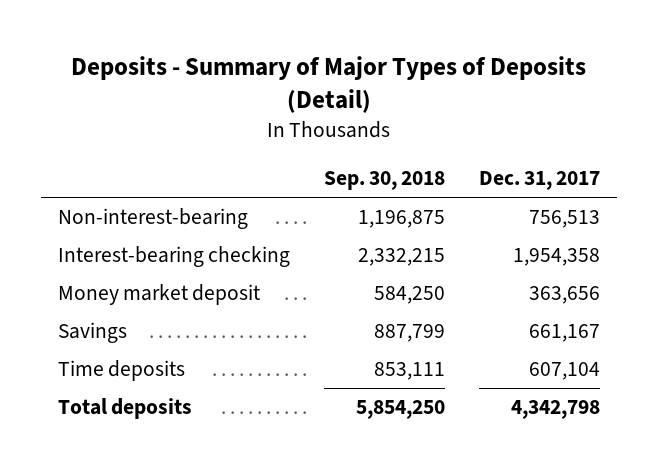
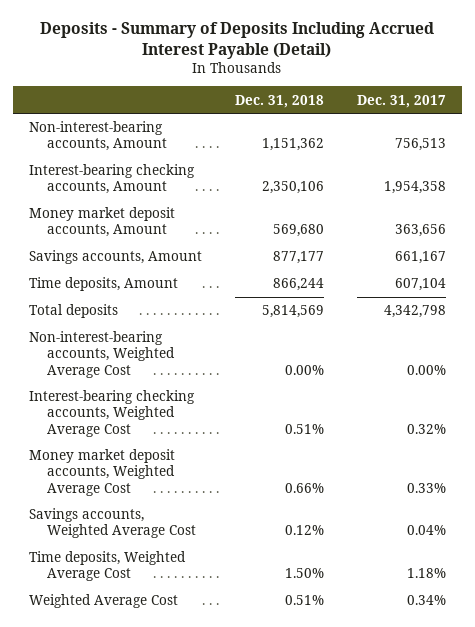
- Deposits - Summary of Major Types of Deposits (Detail)
+ Deposits - Summary of Deposits Including Accrued Interest Payable (Detail)
- | Sep. 30, 2018 | Dec. 31, 2017
+ | Dec. 31, 2018 | Dec. 31, 2017
- Non-interest-bearing | 1,196,875 | 756,513
- Interest-bearing checking | 2,332,215 | 1,954,358
- Money market deposit | 584,250 | 363,656
- Savings | 887,799 | 661,167
- Time deposits | 853,111 | 607,104
+ Non-interest-bearing accounts, Amount | 1,151,362 | 756,513
+ Interest-bearing checking accounts, Amount | 2,350,106 | 1,954,358
+ Money market deposit accounts, Amount | 569,680 | 363,656
+ Savings accounts, Amount | 877,177 | 661,167
+ Time deposits, Amount | 866,244 | 607,104
+ Non-interest-bearing accounts, Weighted Average Cost | 0.00% | 0.00%
+ Interest-bearing checking accounts, Weighted Average Cost | 0.51% | 0.32%
+ Money market deposit accounts, Weighted Average Cost | 0.66% | 0.33%
+ Savings accounts, Weighted Average Cost | 0.12% | 0.04%
+ Time deposits, Weighted Average Cost | 1.50% | 1.18%
+ Weighted Average Cost | 0.51% | 0.34%

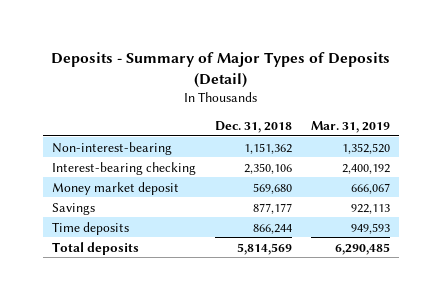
- Deposits - Summary of Deposits Including Accrued Interest Payable (Detail)
+ Deposits - Summary of Major Types of Deposits (Detail)
- | Dec. 31, 2018 | Dec. 31, 2017
+ | Dec. 31, 2018 | Mar. 31, 2019
- Non-interest-bearing accounts, Amount | 1,151,362 | 756,513
- Interest-bearing checking accounts, Amount | 2,350,106 | 1,954,358
- Money market deposit accounts, Amount | 569,680 | 363,656
- Savings accounts, Amount | 877,177 | 661,167
- Time deposits, Amount | 866,244 | 607,104
+ Non-interest-bearing | 1,151,362 | 1,352,520
+ Interest-bearing checking | 2,350,106 | 2,400,192
+ Money market deposit | 569,680 | 666,067
+ Savings | 877,177 | 922,113
+ Time deposits | 866,244 | 949,593
- Non-interest-bearing accounts, Weighted Average Cost | 0.00% | 0.00%
- Interest-bearing checking accounts, Weighted Average Cost | 0.51% | 0.32%
- Money market deposit accounts, Weighted Average Cost | 0.66% | 0.33%
- Savings accounts, Weighted Average Cost | 0.12% | 0.04%
- Time deposits, Weighted Average Cost | 1.50% | 1.18%
- Weighted Average Cost | 0.51% | 0.34%

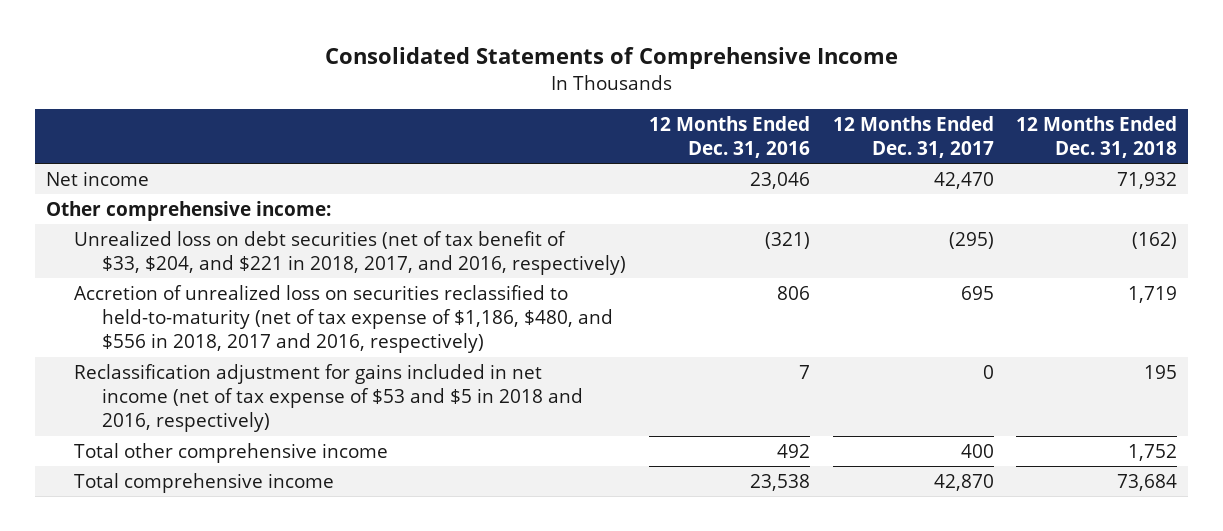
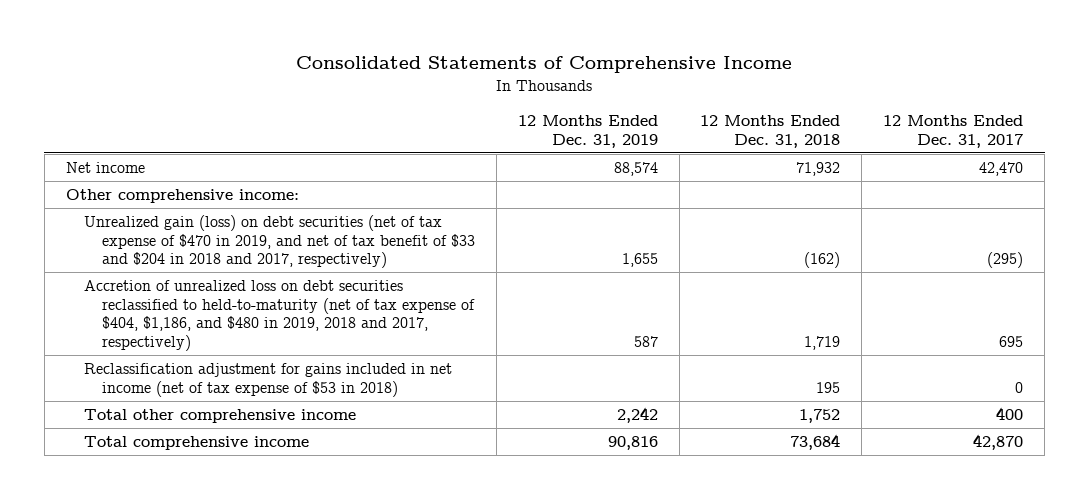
- | 12 Months Ended Dec. 31, 2016 | 12 Months Ended Dec. 31, 2017 | 12 Months Ended Dec. 31, 2018
+ | 12 Months Ended Dec. 31, 2019 | 12 Months Ended Dec. 31, 2018 | 12 Months Ended Dec. 31, 2017
- Unrealized loss on debt securities (net of tax benefit of $33, $204, and $221 in 2018, 2017, and 2016, respectively) | (321) | (295) | (162)
- Accretion of unrealized loss on securities reclassified to held-to-maturity (net of tax expense of $1,186, $480, and $556 in 2018, 2017 and 2016, respectively) | 806 | 695 | 1,719
- Reclassification adjustment for gains included in net income (net of tax expense of $53 and $5 in 2018 and 2016, respectively) | 7 | 0 | 195
+ Unrealized gain (loss) on debt securities (net of tax expense of $470 in 2019, and net of tax benefit of $33 and $204 in 2018 and 2017, respectively) | 1,655 | (162) | (295)
+ Accretion of unrealized loss on debt securities reclassified to held-to-maturity (net of tax expense of $404, $1,186, and $480 in 2019, 2018 and 2017, respectively) | 587 | 1,719 | 695
+ Reclassification adjustment for gains included in net income (net of tax expense of $53 in 2018) | | 195 | 0

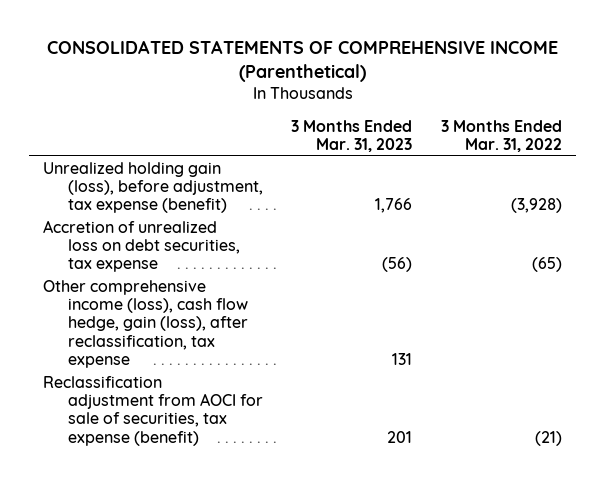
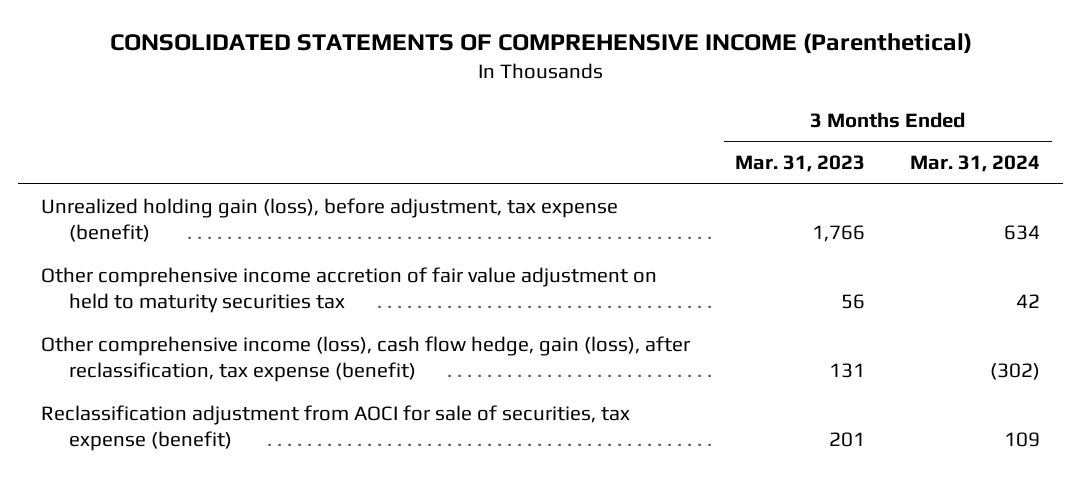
- | 3 Months Ended Mar. 31, 2023 | 3 Months Ended Mar. 31, 2022
+ | 3 Months Ended Mar. 31, 2023 | 3 Months Ended Mar. 31, 2024
- Accretion of unrealized loss on debt securities, tax expense | (56) | (65)
- Other comprehensive income (loss), cash flow hedge, gain (loss), after reclassification, tax expense | 131 |
+ Other comprehensive income accretion of fair value adjustment on held to maturity securities tax | 56 | 42
+ Other comprehensive income (loss), cash flow hedge, gain (loss), after reclassification, tax expense (benefit) | 131 | (302)

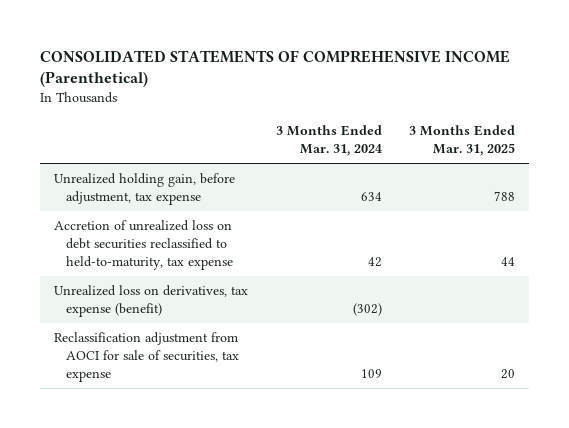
- | 3 Months Ended Mar. 31, 2023 | 3 Months Ended Mar. 31, 2024
+ | 3 Months Ended Mar. 31, 2024 | 3 Months Ended Mar. 31, 2025
- Unrealized holding gain (loss), before adjustment, tax expense (benefit) | 1,766 | 634
- Other comprehensive income accretion of fair value adjustment on held to maturity securities tax | 56 | 42
- Other comprehensive income (loss), cash flow hedge, gain (loss), after reclassification, tax expense (benefit) | 131 | (302)
- Reclassification adjustment from AOCI for sale of securities, tax expense (benefit) | 201 | 109
+ Unrealized holding gain, before adjustment, tax expense | 634 | 788
+ Accretion of unrealized loss on debt securities reclassified to held-to-maturity, tax expense | 42 | 44
+ Unrealized loss on derivatives, tax expense (benefit) | (302) |
+ Reclassification adjustment from AOCI for sale of securities, tax expense | 109 | 20

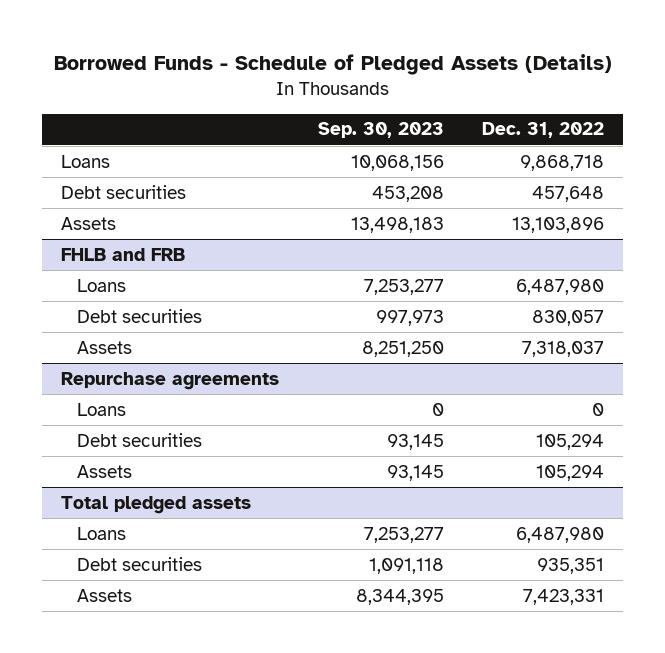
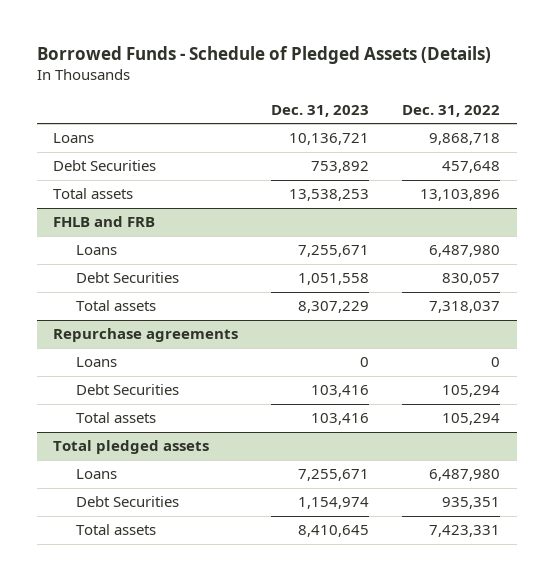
- | Sep. 30, 2023 | Dec. 31, 2022
+ | Dec. 31, 2023 | Dec. 31, 2022
- Debt securities | 453,208 | 457,648
- Assets | 13,498,183 | 13,103,896
+ Debt Securities | 753,892 | 457,648
+ Total assets | 13,538,253 | 13,103,896
@ FHLB and FRB
- Debt securities | 997,973 | 830,057
- Assets | 8,251,250 | 7,318,037
+ Debt Securities | 1,051,558 | 830,057
+ Total assets | 8,307,229 | 7,318,037
@ Repurchase agreements
- Debt securities | 93,145 | 105,294
- Assets | 93,145 | 105,294
+ Debt Securities | 103,416 | 105,294
+ Total assets | 103,416 | 105,294
@ Total pledged assets
- Debt securities | 1,091,118 | 935,351
- Assets | 8,344,395 | 7,423,331
+ Debt Securities | 1,154,974 | 935,351
+ Total assets | 8,410,645 | 7,423,331

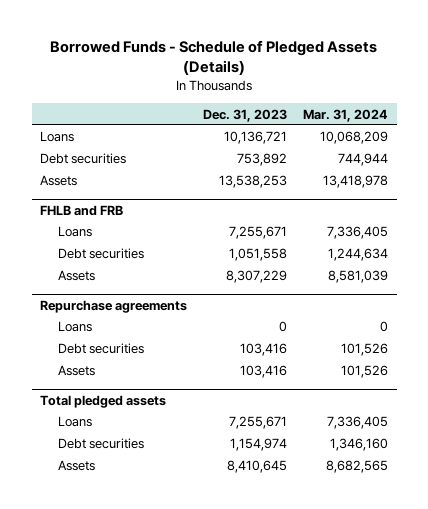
- | Dec. 31, 2023 | Dec. 31, 2022
+ | Dec. 31, 2023 | Mar. 31, 2024
- Debt Securities | 753,892 | 457,648
- Total assets | 13,538,253 | 13,103,896
+ Debt securities | 753,892 | 744,944
+ Assets | 13,538,253 | 13,418,978
@ FHLB and FRB
- Debt Securities | 1,051,558 | 830,057
- Total assets | 8,307,229 | 7,318,037
+ Debt securities | 1,051,558 | 1,244,634
+ Assets | 8,307,229 | 8,581,039
@ Repurchase agreements
- Debt Securities | 103,416 | 105,294
- Total assets | 103,416 | 105,294
+ Debt securities | 103,416 | 101,526
+ Assets | 103,416 | 101,526
@ Total pledged assets
- Debt Securities | 1,154,974 | 935,351
- Total assets | 8,410,645 | 7,423,331
+ Debt securities | 1,154,974 | 1,346,160
+ Assets | 8,410,645 | 8,682,565

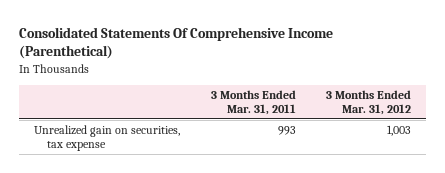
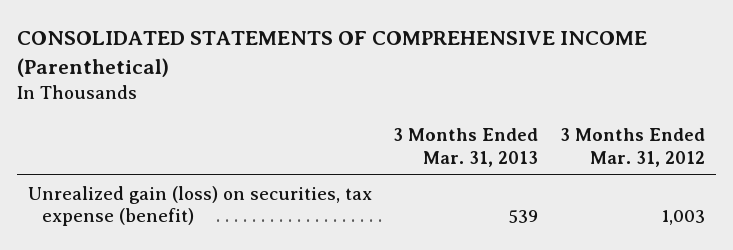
- Consolidated Statements Of Comprehensive Income (Parenthetical)
+ CONSOLIDATED STATEMENTS OF COMPREHENSIVE INCOME (Parenthetical)
- | 3 Months Ended Mar. 31, 2011 | 3 Months Ended Mar. 31, 2012
+ | 3 Months Ended Mar. 31, 2013 | 3 Months Ended Mar. 31, 2012
- Unrealized gain on securities, tax expense | 993 | 1,003
+ Unrealized gain (loss) on securities, tax expense (benefit) | 539 | 1,003

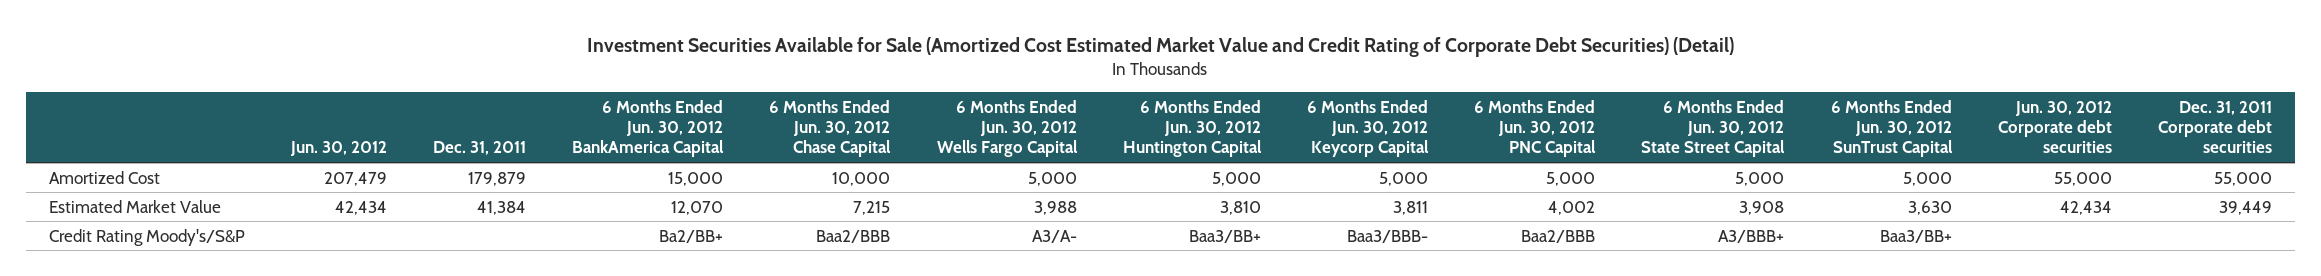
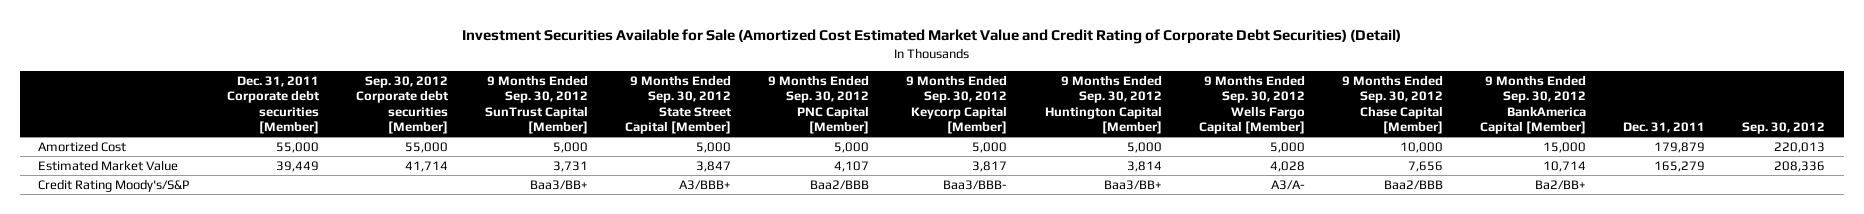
- | Jun. 30, 2012 | Dec. 31, 2011 | 6 Months Ended Jun. 30, 2012 BankAmerica Capital | 6 Months Ended Jun. 30, 2012 Chase Capital | 6 Months Ended Jun. 30, 2012 Wells Fargo Capital | 6 Months Ended Jun. 30, 2012 Huntington Capital | 6 Months Ended Jun. 30, 2012 Keycorp Capital | 6 Months Ended Jun. 30, 2012 PNC Capital | 6 Months Ended Jun. 30, 2012 State Street Capital | 6 Months Ended Jun. 30, 2012 SunTrust Capital | Jun. 30, 2012 Corporate debt securities | Dec. 31, 2011 Corporate debt securities
+ | Dec. 31, 2011 Corporate debt securities [Member] | Sep. 30, 2012 Corporate debt securities [Member] | 9 Months Ended Sep. 30, 2012 SunTrust Capital [Member] | 9 Months Ended Sep. 30, 2012 State Street Capital [Member] | 9 Months Ended Sep. 30, 2012 PNC Capital [Member] | 9 Months Ended Sep. 30, 2012 Keycorp Capital [Member] | 9 Months Ended Sep. 30, 2012 Huntington Capital [Member] | 9 Months Ended Sep. 30, 2012 Wells Fargo Capital [Member] | 9 Months Ended Sep. 30, 2012 Chase Capital [Member] | 9 Months Ended Sep. 30, 2012 BankAmerica Capital [Member] | Dec. 31, 2011 | Sep. 30, 2012
- Estimated Market Value | 42,434 | 41,384 | 12,070 | 7,215 | 3,988 | 3,810 | 3,811 | 4,002 | 3,908 | 3,630 | 42,434 | 39,449
+ Estimated Market Value | 39,449 | 41,714 | 3,731 | 3,847 | 4,107 | 3,817 | 3,814 | 4,028 | 7,656 | 10,714 | 165,279 | 208,336

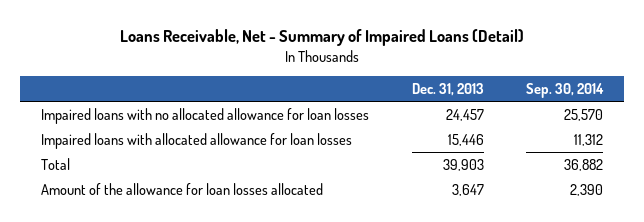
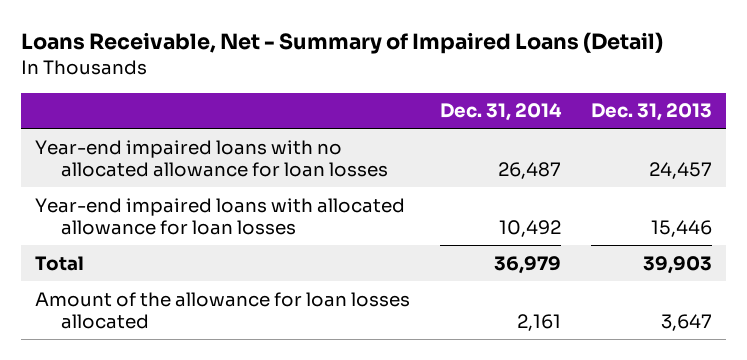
- | Dec. 31, 2013 | Sep. 30, 2014
+ | Dec. 31, 2014 | Dec. 31, 2013
- Impaired loans with no allocated allowance for loan losses | 24,457 | 25,570
- Impaired loans with allocated allowance for loan losses | 15,446 | 11,312
+ Year-end impaired loans with no allocated allowance for loan losses | 26,487 | 24,457
+ Year-end impaired loans with allocated allowance for loan losses | 10,492 | 15,446

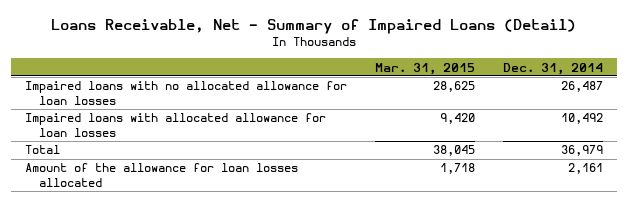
- | Dec. 31, 2014 | Dec. 31, 2013
+ | Mar. 31, 2015 | Dec. 31, 2014
- Year-end impaired loans with no allocated allowance for loan losses | 26,487 | 24,457
- Year-end impaired loans with allocated allowance for loan losses | 10,492 | 15,446
+ Impaired loans with no allocated allowance for loan losses | 28,625 | 26,487
+ Impaired loans with allocated allowance for loan losses | 9,420 | 10,492

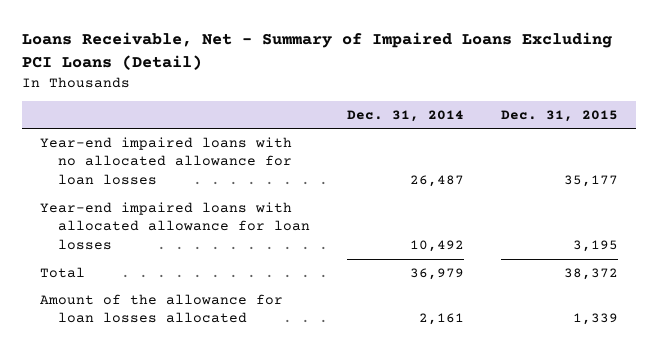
- Loans Receivable, Net - Summary of Impaired Loans (Detail)
+ Loans Receivable, Net - Summary of Impaired Loans Excluding PCI Loans (Detail)
- | Mar. 31, 2015 | Dec. 31, 2014
+ | Dec. 31, 2014 | Dec. 31, 2015
- Impaired loans with no allocated allowance for loan losses | 28,625 | 26,487
- Impaired loans with allocated allowance for loan losses | 9,420 | 10,492
+ Year-end impaired loans with no allocated allowance for loan losses | 26,487 | 35,177
+ Year-end impaired loans with allocated allowance for loan losses | 10,492 | 3,195

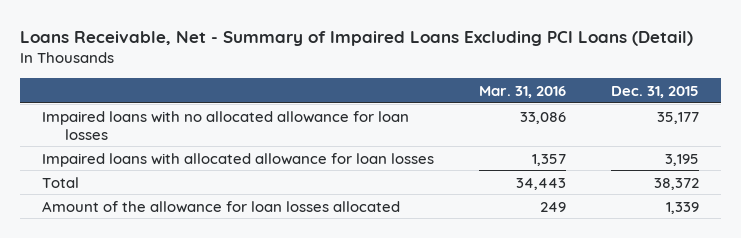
- | Dec. 31, 2014 | Dec. 31, 2015
+ | Mar. 31, 2016 | Dec. 31, 2015
- Year-end impaired loans with no allocated allowance for loan losses | 26,487 | 35,177
- Year-end impaired loans with allocated allowance for loan losses | 10,492 | 3,195
+ Impaired loans with no allocated allowance for loan losses | 33,086 | 35,177
+ Impaired loans with allocated allowance for loan losses | 1,357 | 3,195

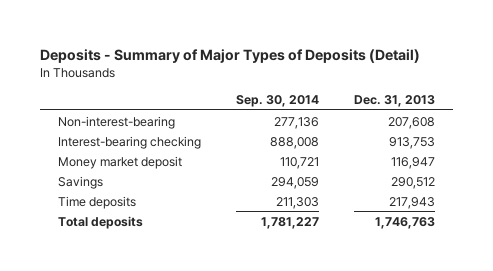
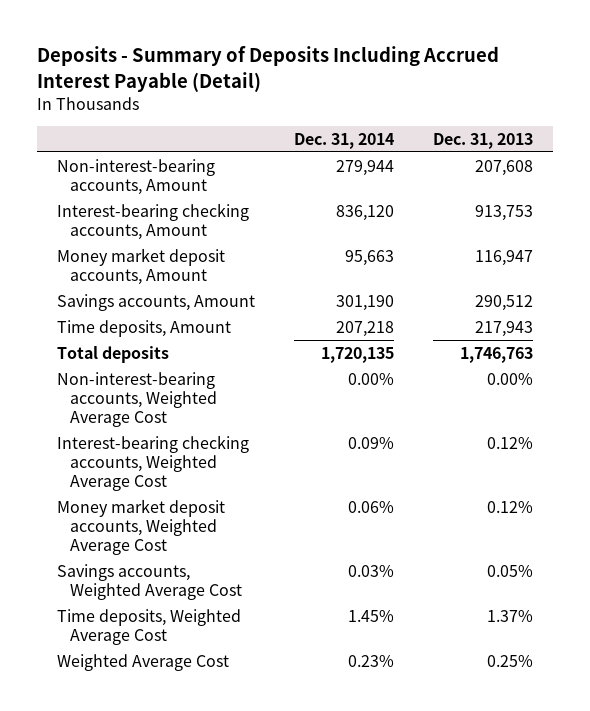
- Deposits - Summary of Major Types of Deposits (Detail)
+ Deposits - Summary of Deposits Including Accrued Interest Payable (Detail)
- | Sep. 30, 2014 | Dec. 31, 2013
+ | Dec. 31, 2014 | Dec. 31, 2013
- Non-interest-bearing | 277,136 | 207,608
- Interest-bearing checking | 888,008 | 913,753
- Money market deposit | 110,721 | 116,947
- Savings | 294,059 | 290,512
- Time deposits | 211,303 | 217,943
+ Non-interest-bearing accounts, Amount | 279,944 | 207,608
+ Interest-bearing checking accounts, Amount | 836,120 | 913,753
+ Money market deposit accounts, Amount | 95,663 | 116,947
+ Savings accounts, Amount | 301,190 | 290,512
+ Time deposits, Amount | 207,218 | 217,943
+ Non-interest-bearing accounts, Weighted Average Cost | 0.00% | 0.00%
+ Interest-bearing checking accounts, Weighted Average Cost | 0.09% | 0.12%
+ Money market deposit accounts, Weighted Average Cost | 0.06% | 0.12%
+ Savings accounts, Weighted Average Cost | 0.03% | 0.05%
+ Time deposits, Weighted Average Cost | 1.45% | 1.37%
+ Weighted Average Cost | 0.23% | 0.25%

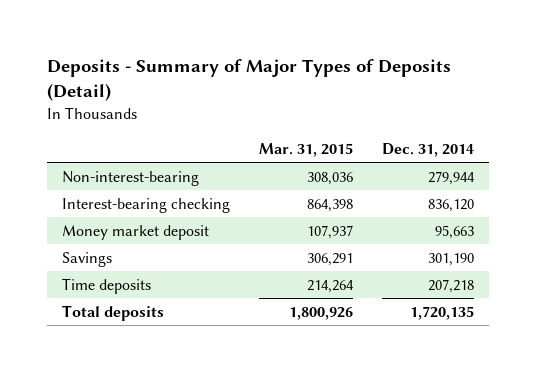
- Deposits - Summary of Deposits Including Accrued Interest Payable (Detail)
+ Deposits - Summary of Major Types of Deposits (Detail)
- | Dec. 31, 2014 | Dec. 31, 2013
+ | Mar. 31, 2015 | Dec. 31, 2014
- Non-interest-bearing accounts, Amount | 279,944 | 207,608
- Interest-bearing checking accounts, Amount | 836,120 | 913,753
- Money market deposit accounts, Amount | 95,663 | 116,947
- Savings accounts, Amount | 301,190 | 290,512
- Time deposits, Amount | 207,218 | 217,943
+ Non-interest-bearing | 308,036 | 279,944
+ Interest-bearing checking | 864,398 | 836,120
+ Money market deposit | 107,937 | 95,663
+ Savings | 306,291 | 301,190
+ Time deposits | 214,264 | 207,218
- Non-interest-bearing accounts, Weighted Average Cost | 0.00% | 0.00%
- Interest-bearing checking accounts, Weighted Average Cost | 0.09% | 0.12%
- Money market deposit accounts, Weighted Average Cost | 0.06% | 0.12%
- Savings accounts, Weighted Average Cost | 0.03% | 0.05%
- Time deposits, Weighted Average Cost | 1.45% | 1.37%
- Weighted Average Cost | 0.23% | 0.25%

